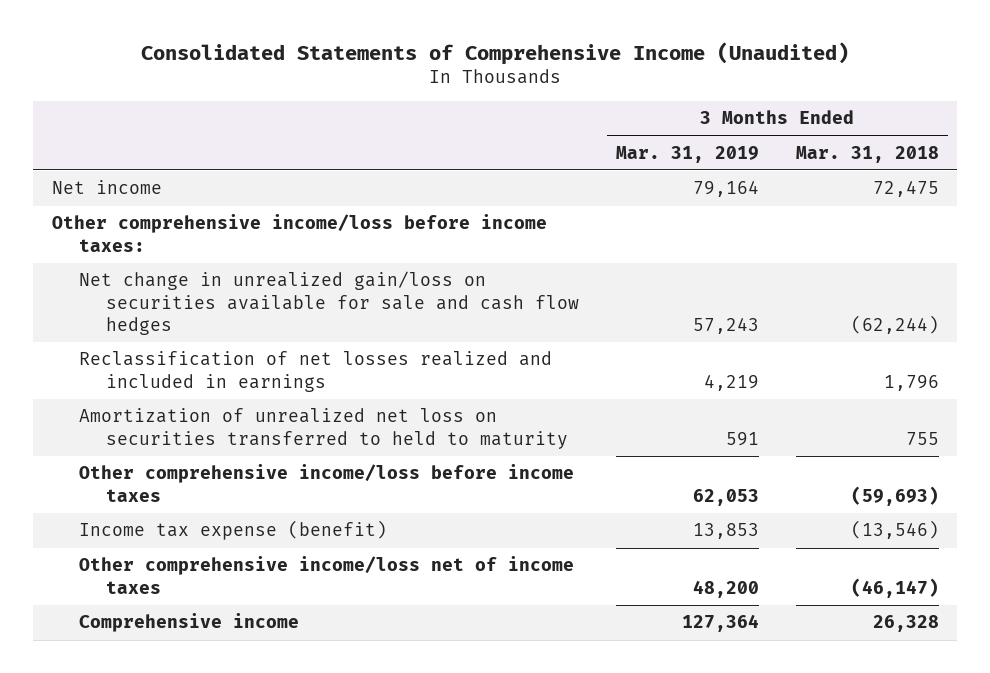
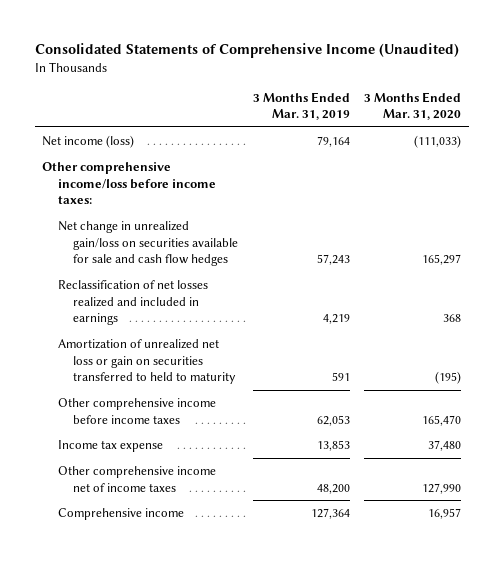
- | 3 Months Ended Mar. 31, 2019 | 3 Months Ended Mar. 31, 2018
+ | 3 Months Ended Mar. 31, 2019 | 3 Months Ended Mar. 31, 2020
- Net income | 79,164 | 72,475
+ Net income (loss) | 79,164 | (111,033)
- Amortization of unrealized net loss on securities transferred to held to maturity | 591 | 755
- Other comprehensive income/loss before income taxes | 62,053 | (59,693)
- Income tax expense (benefit) | 13,853 | (13,546)
- Other comprehensive income/loss net of income taxes | 48,200 | (46,147)
+ Amortization of unrealized net loss or gain on securities transferred to held to maturity | 591 | (195)
+ Other comprehensive income before income taxes | 62,053 | 165,470
+ Income tax expense | 13,853 | 37,480
+ Other comprehensive income net of income taxes | 48,200 | 127,990

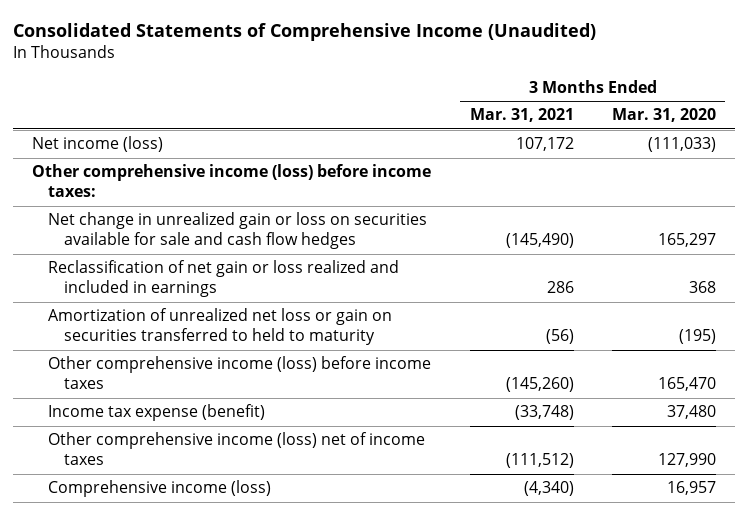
- | 3 Months Ended Mar. 31, 2019 | 3 Months Ended Mar. 31, 2020
+ | 3 Months Ended Mar. 31, 2021 | 3 Months Ended Mar. 31, 2020
- Other comprehensive income/loss before income taxes:
- Net change in unrealized gain/loss on securities available for sale and cash flow hedges | 57,243 | 165,297
- Reclassification of net losses realized and included in earnings | 4,219 | 368
+ Other comprehensive income (loss) before income taxes:
+ Net change in unrealized gain or loss on securities available for sale and cash flow hedges | (145,490) | 165,297
+ Reclassification of net gain or loss realized and included in earnings | 286 | 368
- Other comprehensive income before income taxes | 62,053 | 165,470
- Income tax expense | 13,853 | 37,480
- Other comprehensive income net of income taxes | 48,200 | 127,990
- Comprehensive income | 127,364 | 16,957
+ Other comprehensive income (loss) before income taxes | (145,260) | 165,470
+ Income tax expense (benefit) | (33,748) | 37,480
+ Other comprehensive income (loss) net of income taxes | (111,512) | 127,990
+ Comprehensive income (loss) | (4,340) | 16,957

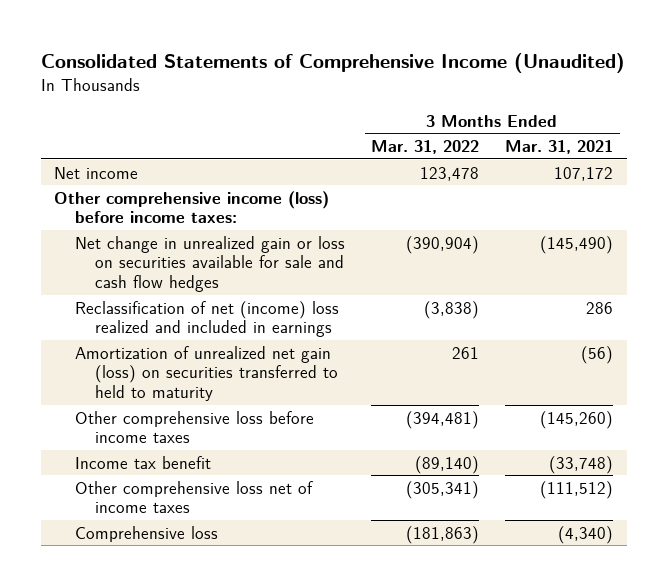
- | 3 Months Ended Mar. 31, 2021 | 3 Months Ended Mar. 31, 2020
+ | 3 Months Ended Mar. 31, 2022 | 3 Months Ended Mar. 31, 2021
- Net income (loss) | 107,172 | (111,033)
+ Net income | 123,478 | 107,172
- Reclassification of net gain or loss realized and included in earnings | 286 | 368
- Amortization of unrealized net loss or gain on securities transferred to held to maturity | (56) | (195)
- Other comprehensive income (loss) before income taxes | (145,260) | 165,470
- Income tax expense (benefit) | (33,748) | 37,480
- Other comprehensive income (loss) net of income taxes | (111,512) | 127,990
- Comprehensive income (loss) | (4,340) | 16,957
+ Reclassification of net (income) loss realized and included in earnings | (3,838) | 286
+ Amortization of unrealized net gain (loss) on securities transferred to held to maturity | 261 | (56)
+ Other comprehensive loss before income taxes | (394,481) | (145,260)
+ Income tax benefit | (89,140) | (33,748)
+ Other comprehensive loss net of income taxes | (305,341) | (111,512)
+ Comprehensive loss | (181,863) | (4,340)

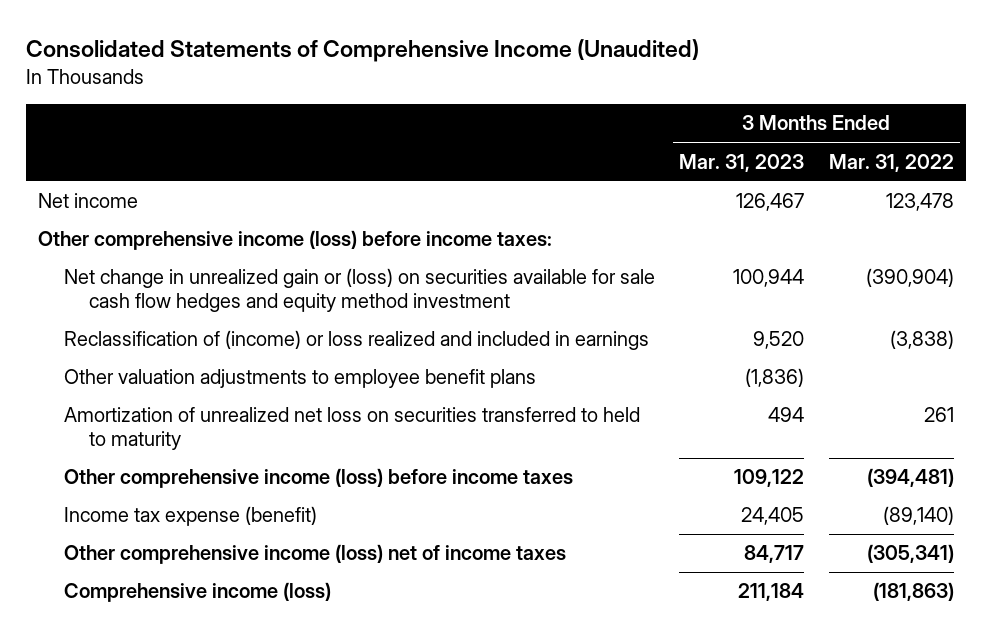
- | 3 Months Ended Mar. 31, 2022 | 3 Months Ended Mar. 31, 2021
+ | 3 Months Ended Mar. 31, 2023 | 3 Months Ended Mar. 31, 2022
- Net change in unrealized gain or loss on securities available for sale and cash flow hedges | (390,904) | (145,490)
- Reclassification of net (income) loss realized and included in earnings | (3,838) | 286
- Amortization of unrealized net gain (loss) on securities transferred to held to maturity | 261 | (56)
- Other comprehensive loss before income taxes | (394,481) | (145,260)
- Income tax benefit | (89,140) | (33,748)
- Other comprehensive loss net of income taxes | (305,341) | (111,512)
- Comprehensive loss | (181,863) | (4,340)
+ Net change in unrealized gain or (loss) on securities available for sale cash flow hedges and equity method investment | 100,944 | (390,904)
+ Reclassification of (income) or loss realized and included in earnings | 9,520 | (3,838)
+ Other valuation adjustments to employee benefit plans | (1,836) |
+ Amortization of unrealized net loss on securities transferred to held to maturity | 494 | 261
+ Other comprehensive income (loss) before income taxes | 109,122 | (394,481)
+ Income tax expense (benefit) | 24,405 | (89,140)
+ Other comprehensive income (loss) net of income taxes | 84,717 | (305,341)
+ Comprehensive income (loss) | 211,184 | (181,863)

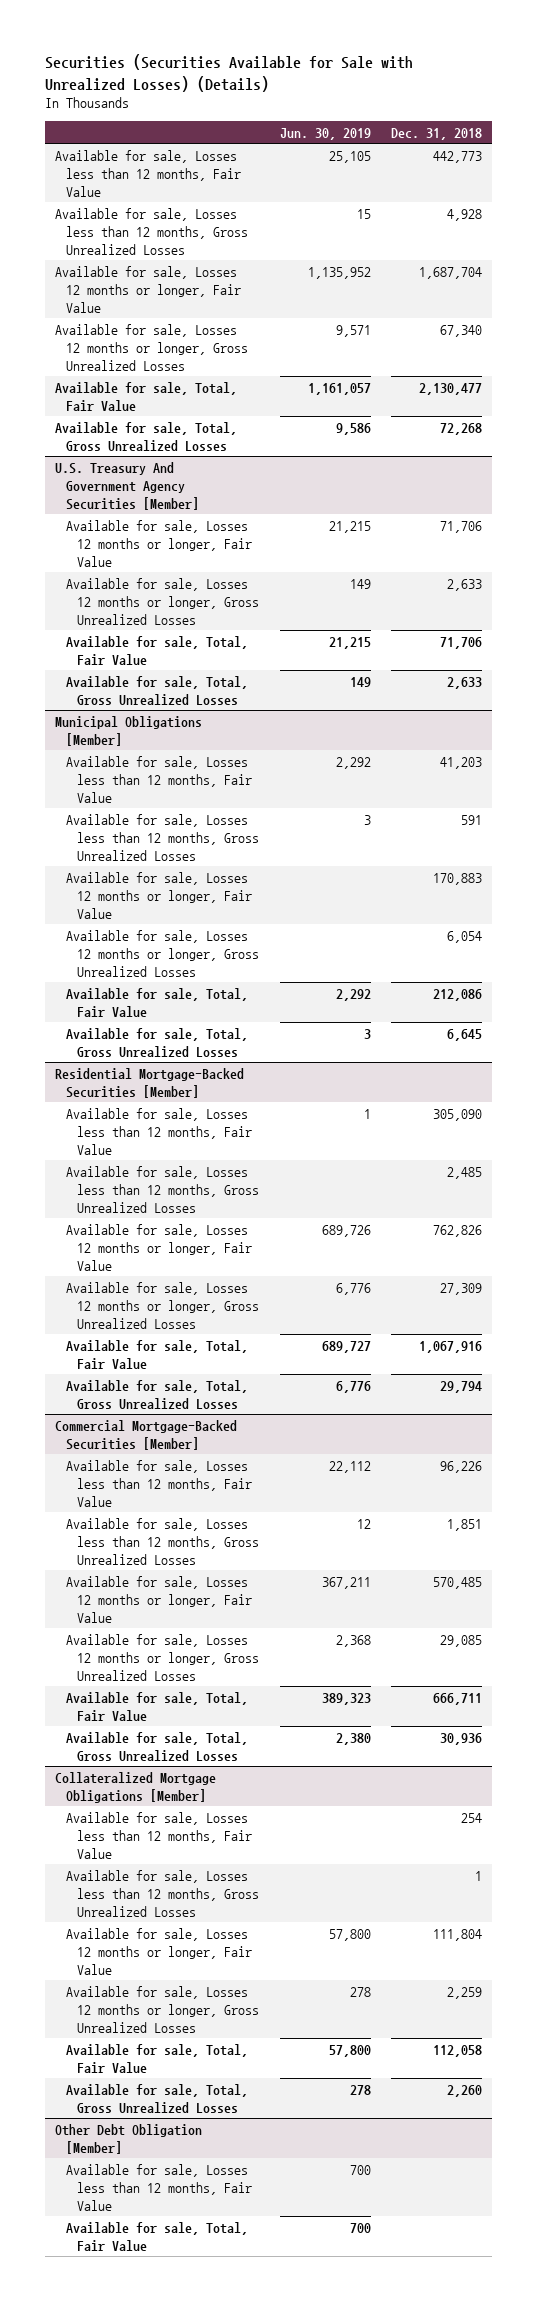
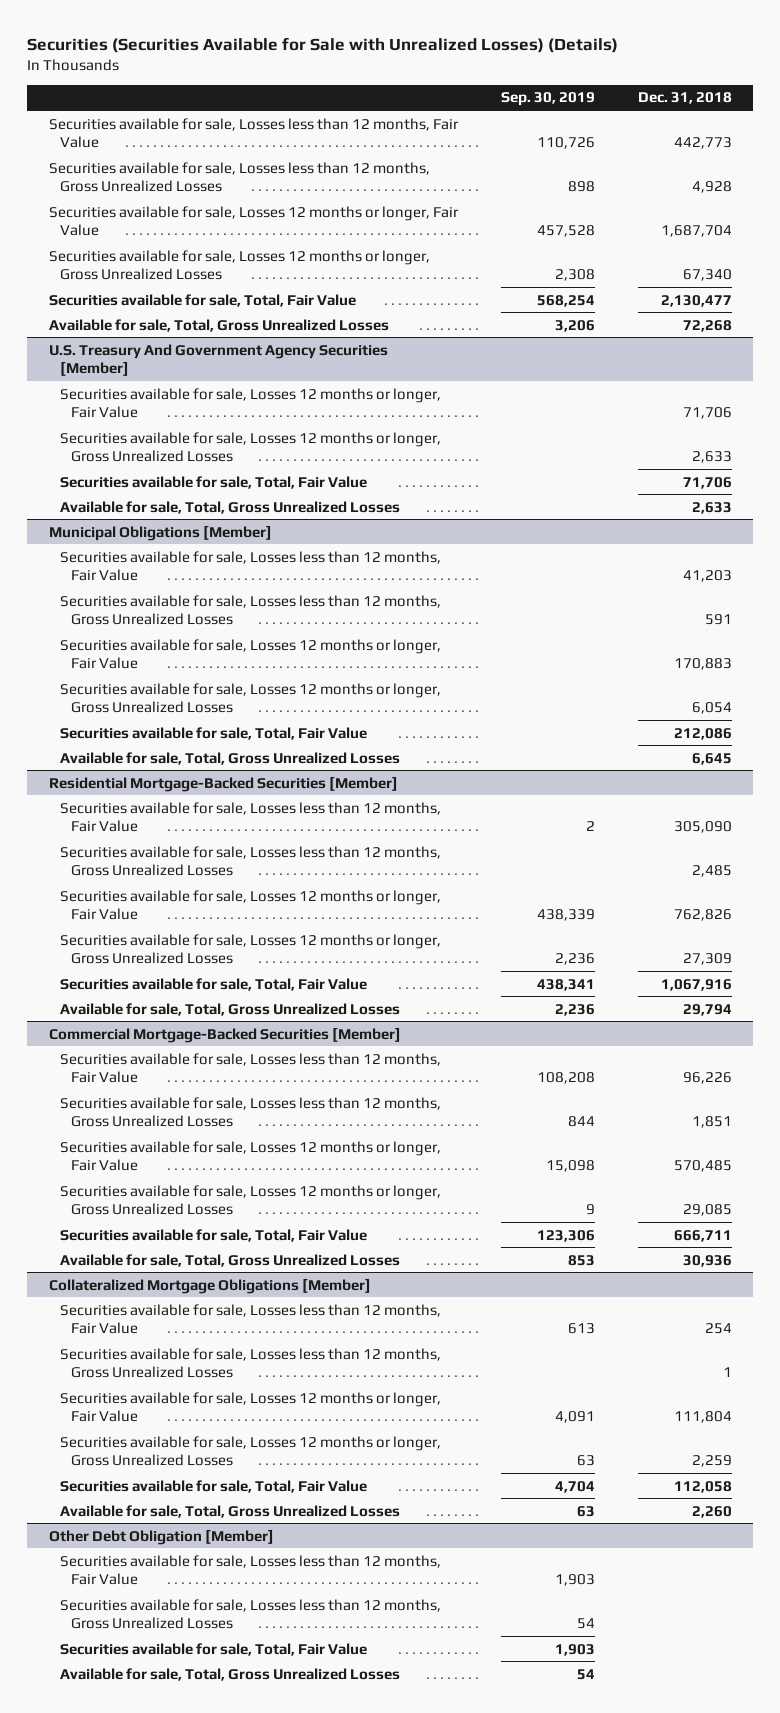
- | Jun. 30, 2019 | Dec. 31, 2018
+ | Sep. 30, 2019 | Dec. 31, 2018
- Available for sale, Losses less than 12 months, Fair Value | 25,105 | 442,773
- Available for sale, Losses less than 12 months, Gross Unrealized Losses | 15 | 4,928
- Available for sale, Losses 12 months or longer, Fair Value | 1,135,952 | 1,687,704
- Available for sale, Losses 12 months or longer, Gross Unrealized Losses | 9,571 | 67,340
- Available for sale, Total, Fair Value | 1,161,057 | 2,130,477
+ Securities available for sale, Losses less than 12 months, Fair Value | 110,726 | 442,773
+ Securities available for sale, Losses less than 12 months, Gross Unrealized Losses | 898 | 4,928
+ Securities available for sale, Losses 12 months or longer, Fair Value | 457,528 | 1,687,704
+ Securities available for sale, Losses 12 months or longer, Gross Unrealized Losses | 2,308 | 67,340
+ Securities available for sale, Total, Fair Value | 568,254 | 2,130,477
@ U.S. Treasury And Government Agency Securities [Member]
- Available for sale, Losses 12 months or longer, Fair Value | 21,215 | 71,706
- Available for sale, Losses 12 months or longer, Gross Unrealized Losses | 149 | 2,633
- Available for sale, Total, Fair Value | 21,215 | 71,706
+ Securities available for sale, Losses 12 months or longer, Fair Value | | 71,706
+ Securities available for sale, Losses 12 months or longer, Gross Unrealized Losses | | 2,633
+ Securities available for sale, Total, Fair Value | | 71,706
@ Municipal Obligations [Member]
- Available for sale, Losses less than 12 months, Fair Value | 2,292 | 41,203
- Available for sale, Losses less than 12 months, Gross Unrealized Losses | 3 | 591
- Available for sale, Losses 12 months or longer, Fair Value | | 170,883
- Available for sale, Losses 12 months or longer, Gross Unrealized Losses | | 6,054
- Available for sale, Total, Fair Value | 2,292 | 212,086
+ Securities available for sale, Losses less than 12 months, Fair Value | | 41,203
+ Securities available for sale, Losses less than 12 months, Gross Unrealized Losses | | 591
+ Securities available for sale, Losses 12 months or longer, Fair Value | | 170,883
+ Securities available for sale, Losses 12 months or longer, Gross Unrealized Losses | | 6,054
+ Securities available for sale, Total, Fair Value | | 212,086
@ Residential Mortgage-Backed Securities [Member]
- Available for sale, Losses less than 12 months, Fair Value | 1 | 305,090
- Available for sale, Losses less than 12 months, Gross Unrealized Losses | | 2,485
- Available for sale, Losses 12 months or longer, Fair Value | 689,726 | 762,826
- Available for sale, Losses 12 months or longer, Gross Unrealized Losses | 6,776 | 27,309
- Available for sale, Total, Fair Value | 689,727 | 1,067,916
+ Securities available for sale, Losses less than 12 months, Fair Value | 2 | 305,090
+ Securities available for sale, Losses less than 12 months, Gross Unrealized Losses | | 2,485
+ Securities available for sale, Losses 12 months or longer, Fair Value | 438,339 | 762,826
+ Securities available for sale, Losses 12 months or longer, Gross Unrealized Losses | 2,236 | 27,309
+ Securities available for sale, Total, Fair Value | 438,341 | 1,067,916
@ Commercial Mortgage-Backed Securities [Member]
- Available for sale, Losses less than 12 months, Fair Value | 22,112 | 96,226
- Available for sale, Losses less than 12 months, Gross Unrealized Losses | 12 | 1,851
- Available for sale, Losses 12 months or longer, Fair Value | 367,211 | 570,485
- Available for sale, Losses 12 months or longer, Gross Unrealized Losses | 2,368 | 29,085
- Available for sale, Total, Fair Value | 389,323 | 666,711
+ Securities available for sale, Losses less than 12 months, Fair Value | 108,208 | 96,226
+ Securities available for sale, Losses less than 12 months, Gross Unrealized Losses | 844 | 1,851
+ Securities available for sale, Losses 12 months or longer, Fair Value | 15,098 | 570,485
+ Securities available for sale, Losses 12 months or longer, Gross Unrealized Losses | 9 | 29,085
+ Securities available for sale, Total, Fair Value | 123,306 | 666,711
@ Collateralized Mortgage Obligations [Member]
- Available for sale, Losses less than 12 months, Fair Value | | 254
- Available for sale, Losses less than 12 months, Gross Unrealized Losses | | 1
- Available for sale, Losses 12 months or longer, Fair Value | 57,800 | 111,804
- Available for sale, Losses 12 months or longer, Gross Unrealized Losses | 278 | 2,259
- Available for sale, Total, Fair Value | 57,800 | 112,058
+ Securities available for sale, Losses less than 12 months, Fair Value | 613 | 254
+ Securities available for sale, Losses less than 12 months, Gross Unrealized Losses | | 1
+ Securities available for sale, Losses 12 months or longer, Fair Value | 4,091 | 111,804
+ Securities available for sale, Losses 12 months or longer, Gross Unrealized Losses | 63 | 2,259
+ Securities available for sale, Total, Fair Value | 4,704 | 112,058
@ Other Debt Obligation [Member]
- Available for sale, Losses less than 12 months, Fair Value | 700 |
- Available for sale, Total, Fair Value | 700 |
+ Securities available for sale, Losses less than 12 months, Fair Value | 1,903 |
+ Securities available for sale, Losses less than 12 months, Gross Unrealized Losses | 54 |
+ Securities available for sale, Total, Fair Value | 1,903 |
+ Available for sale, Total, Gross Unrealized Losses | 54 |

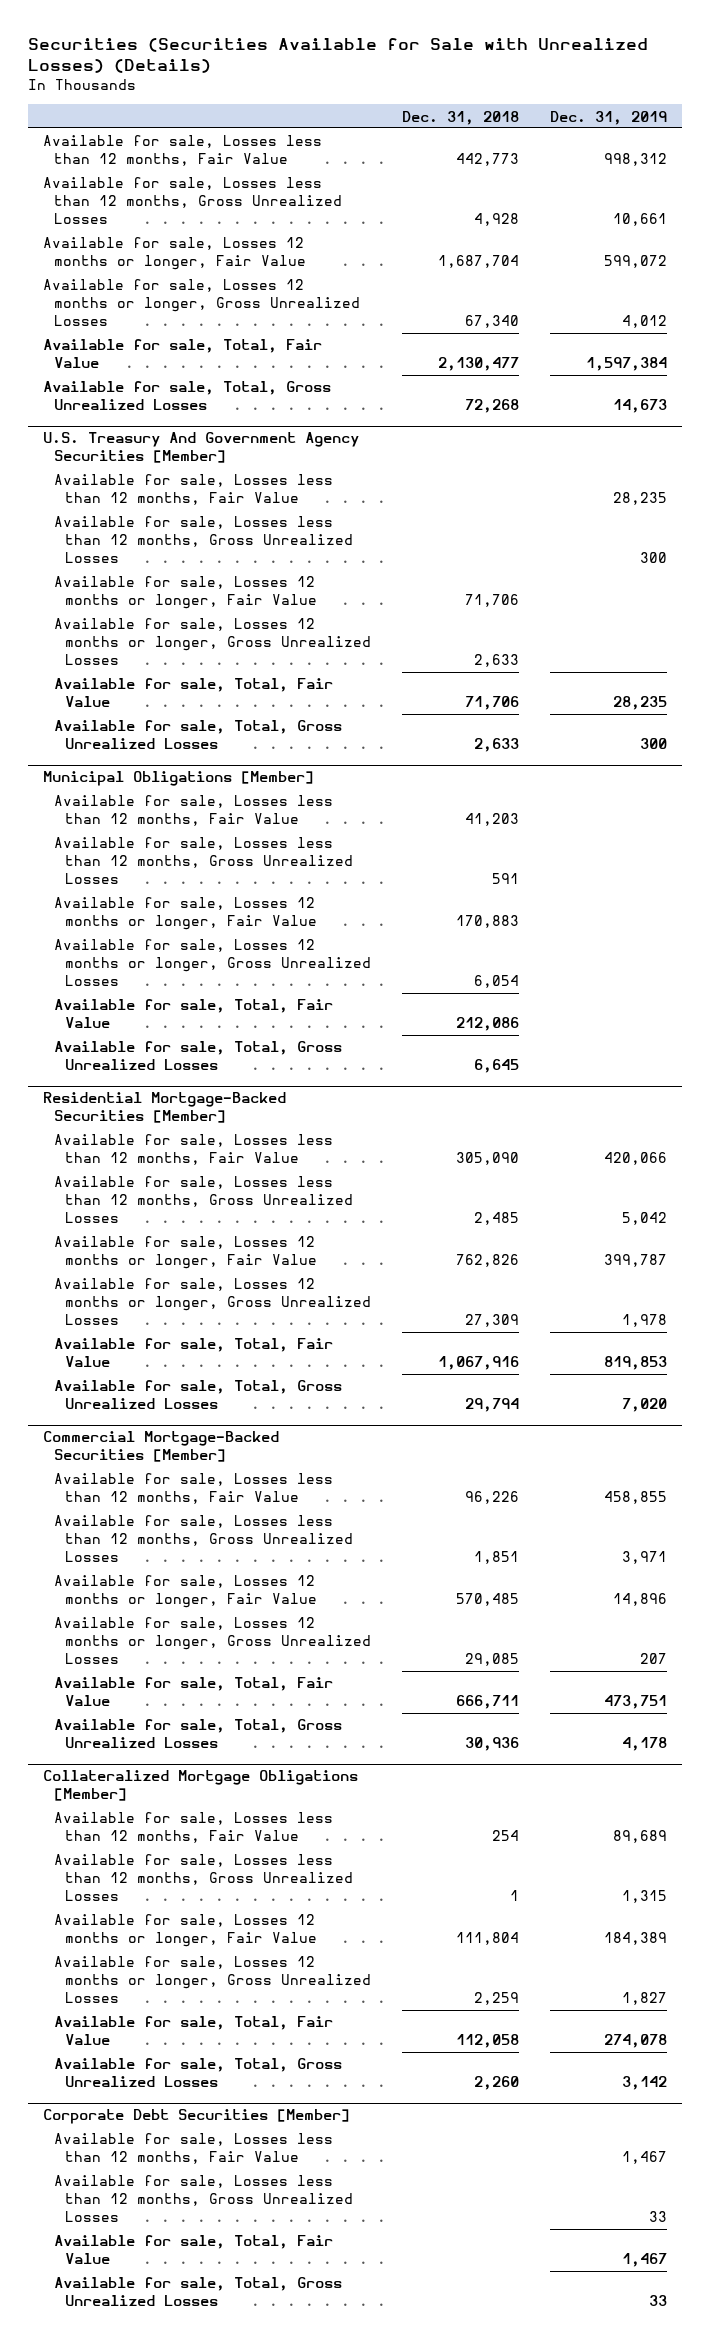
- | Sep. 30, 2019 | Dec. 31, 2018
+ | Dec. 31, 2018 | Dec. 31, 2019
- Securities available for sale, Losses less than 12 months, Fair Value | 110,726 | 442,773
- Securities available for sale, Losses less than 12 months, Gross Unrealized Losses | 898 | 4,928
- Securities available for sale, Losses 12 months or longer, Fair Value | 457,528 | 1,687,704
- Securities available for sale, Losses 12 months or longer, Gross Unrealized Losses | 2,308 | 67,340
- Securities available for sale, Total, Fair Value | 568,254 | 2,130,477
+ Available for sale, Losses less than 12 months, Fair Value | 442,773 | 998,312
+ Available for sale, Losses less than 12 months, Gross Unrealized Losses | 4,928 | 10,661
+ Available for sale, Losses 12 months or longer, Fair Value | 1,687,704 | 599,072
+ Available for sale, Losses 12 months or longer, Gross Unrealized Losses | 67,340 | 4,012
+ Available for sale, Total, Fair Value | 2,130,477 | 1,597,384
@ U.S. Treasury And Government Agency Securities [Member]
- Securities available for sale, Losses 12 months or longer, Fair Value | | 71,706
- Securities available for sale, Losses 12 months or longer, Gross Unrealized Losses | | 2,633
- Securities available for sale, Total, Fair Value | | 71,706
+ Available for sale, Losses less than 12 months, Fair Value | | 28,235
+ Available for sale, Losses less than 12 months, Gross Unrealized Losses | | 300
+ Available for sale, Losses 12 months or longer, Fair Value | 71,706 |
+ Available for sale, Losses 12 months or longer, Gross Unrealized Losses | 2,633 |
+ Available for sale, Total, Fair Value | 71,706 | 28,235
@ Municipal Obligations [Member]
- Securities available for sale, Losses less than 12 months, Fair Value | | 41,203
- Securities available for sale, Losses less than 12 months, Gross Unrealized Losses | | 591
- Securities available for sale, Losses 12 months or longer, Fair Value | | 170,883
- Securities available for sale, Losses 12 months or longer, Gross Unrealized Losses | | 6,054
- Securities available for sale, Total, Fair Value | | 212,086
+ Available for sale, Losses less than 12 months, Fair Value | 41,203 |
+ Available for sale, Losses less than 12 months, Gross Unrealized Losses | 591 |
+ Available for sale, Losses 12 months or longer, Fair Value | 170,883 |
+ Available for sale, Losses 12 months or longer, Gross Unrealized Losses | 6,054 |
+ Available for sale, Total, Fair Value | 212,086 |
@ Residential Mortgage-Backed Securities [Member]
- Securities available for sale, Losses less than 12 months, Fair Value | 2 | 305,090
- Securities available for sale, Losses less than 12 months, Gross Unrealized Losses | | 2,485
- Securities available for sale, Losses 12 months or longer, Fair Value | 438,339 | 762,826
- Securities available for sale, Losses 12 months or longer, Gross Unrealized Losses | 2,236 | 27,309
- Securities available for sale, Total, Fair Value | 438,341 | 1,067,916
+ Available for sale, Losses less than 12 months, Fair Value | 305,090 | 420,066
+ Available for sale, Losses less than 12 months, Gross Unrealized Losses | 2,485 | 5,042
+ Available for sale, Losses 12 months or longer, Fair Value | 762,826 | 399,787
+ Available for sale, Losses 12 months or longer, Gross Unrealized Losses | 27,309 | 1,978
+ Available for sale, Total, Fair Value | 1,067,916 | 819,853
@ Commercial Mortgage-Backed Securities [Member]
- Securities available for sale, Losses less than 12 months, Fair Value | 108,208 | 96,226
- Securities available for sale, Losses less than 12 months, Gross Unrealized Losses | 844 | 1,851
- Securities available for sale, Losses 12 months or longer, Fair Value | 15,098 | 570,485
- Securities available for sale, Losses 12 months or longer, Gross Unrealized Losses | 9 | 29,085
- Securities available for sale, Total, Fair Value | 123,306 | 666,711
+ Available for sale, Losses less than 12 months, Fair Value | 96,226 | 458,855
+ Available for sale, Losses less than 12 months, Gross Unrealized Losses | 1,851 | 3,971
+ Available for sale, Losses 12 months or longer, Fair Value | 570,485 | 14,896
+ Available for sale, Losses 12 months or longer, Gross Unrealized Losses | 29,085 | 207
+ Available for sale, Total, Fair Value | 666,711 | 473,751
@ Collateralized Mortgage Obligations [Member]
- Securities available for sale, Losses less than 12 months, Fair Value | 613 | 254
- Securities available for sale, Losses less than 12 months, Gross Unrealized Losses | | 1
- Securities available for sale, Losses 12 months or longer, Fair Value | 4,091 | 111,804
- Securities available for sale, Losses 12 months or longer, Gross Unrealized Losses | 63 | 2,259
- Securities available for sale, Total, Fair Value | 4,704 | 112,058
+ Available for sale, Losses less than 12 months, Fair Value | 254 | 89,689
+ Available for sale, Losses less than 12 months, Gross Unrealized Losses | 1 | 1,315
+ Available for sale, Losses 12 months or longer, Fair Value | 111,804 | 184,389
+ Available for sale, Losses 12 months or longer, Gross Unrealized Losses | 2,259 | 1,827
+ Available for sale, Total, Fair Value | 112,058 | 274,078
- Other Debt Obligation [Member]
- Securities available for sale, Losses less than 12 months, Fair Value | 1,903 |
- Securities available for sale, Losses less than 12 months, Gross Unrealized Losses | 54 |
- Securities available for sale, Total, Fair Value | 1,903 |
+ Corporate Debt Securities [Member]
+ Available for sale, Losses less than 12 months, Fair Value | | 1,467
+ Available for sale, Losses less than 12 months, Gross Unrealized Losses | | 33
+ Available for sale, Total, Fair Value | | 1,467

